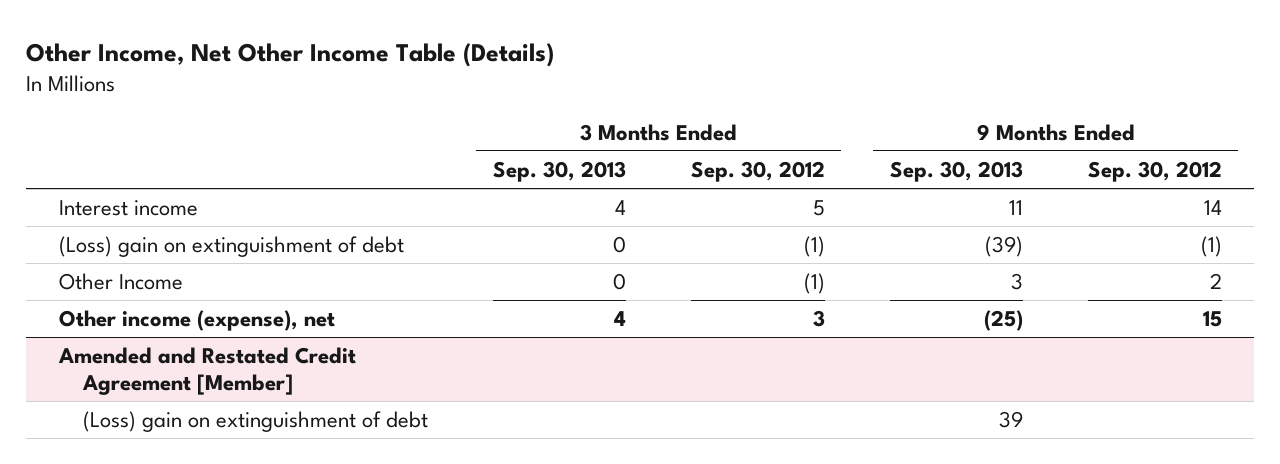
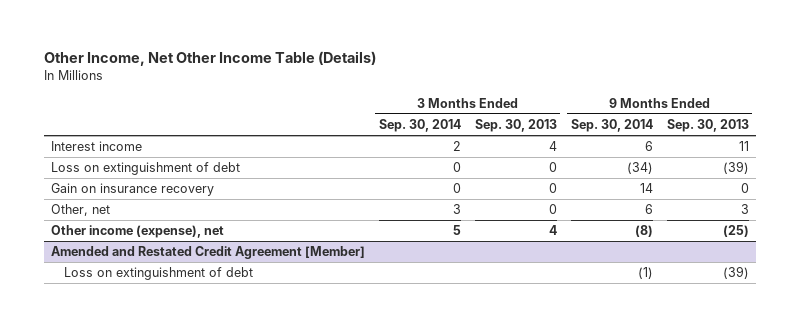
- | 3 Months Ended Sep. 30, 2013 | 3 Months Ended Sep. 30, 2012 | 9 Months Ended Sep. 30, 2013 | 9 Months Ended Sep. 30, 2012
+ | 3 Months Ended Sep. 30, 2014 | 3 Months Ended Sep. 30, 2013 | 9 Months Ended Sep. 30, 2014 | 9 Months Ended Sep. 30, 2013
- (Loss) gain on extinguishment of debt | 0 | (1) | (39) | (1)
- Other Income | 0 | (1) | 3 | 2
+ Loss on extinguishment of debt | 0 | 0 | (34) | (39)
+ Gain on insurance recovery | 0 | 0 | 14 | 0
+ Other, net | 3 | 0 | 6 | 3
@ Amended and Restated Credit Agreement [Member]
- (Loss) gain on extinguishment of debt | | | 39 |
+ Loss on extinguishment of debt | | | (1) | (39)

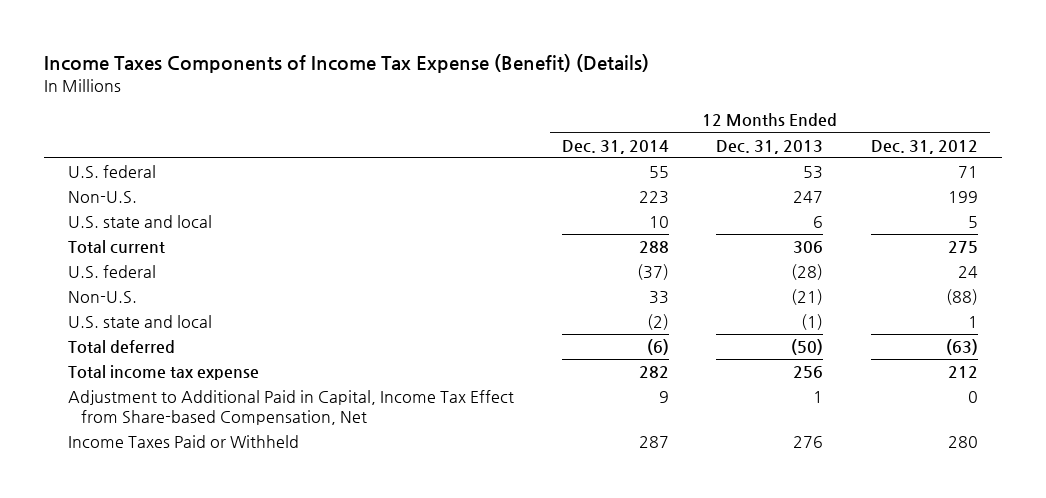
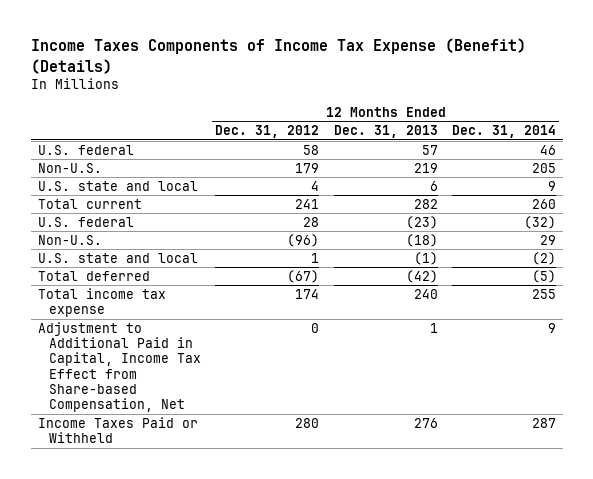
- | 12 Months Ended Dec. 31, 2014 | 12 Months Ended Dec. 31, 2013 | 12 Months Ended Dec. 31, 2012
+ | 12 Months Ended Dec. 31, 2012 | 12 Months Ended Dec. 31, 2013 | 12 Months Ended Dec. 31, 2014
- U.S. federal | 55 | 53 | 71
- Non-U.S. | 223 | 247 | 199
- U.S. state and local | 10 | 6 | 5
- Total current | 288 | 306 | 275
- U.S. federal | (37) | (28) | 24
- Non-U.S. | 33 | (21) | (88)
+ U.S. federal | 58 | 57 | 46
+ Non-U.S. | 179 | 219 | 205
+ U.S. state and local | 4 | 6 | 9
+ Total current | 241 | 282 | 260
+ U.S. federal | 28 | (23) | (32)
+ Non-U.S. | (96) | (18) | 29
- Total deferred | (6) | (50) | (63)
- Total income tax expense | 282 | 256 | 212
+ Total deferred | (67) | (42) | (5)
+ Total income tax expense | 174 | 240 | 255

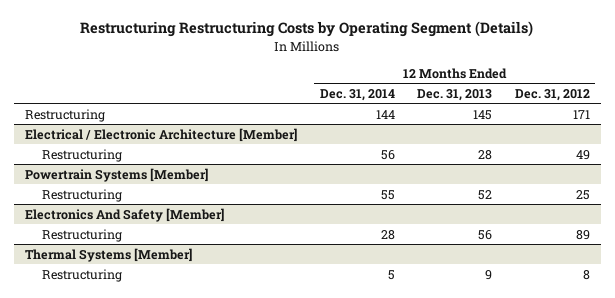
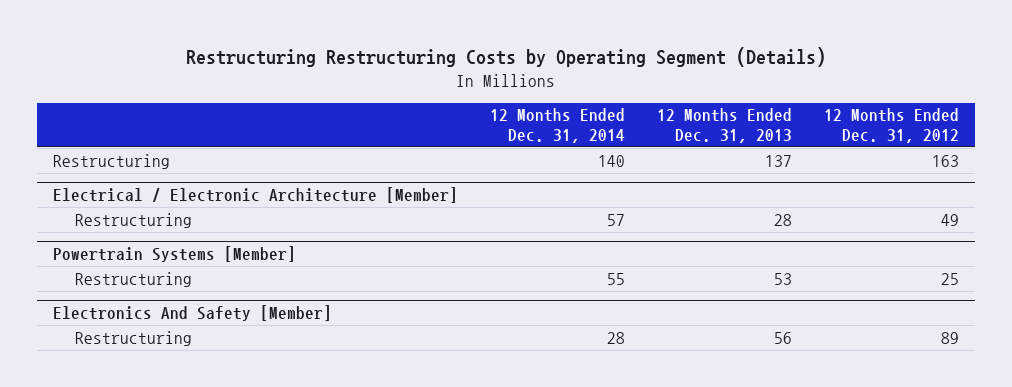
- Restructuring | 144 | 145 | 171
+ Restructuring | 140 | 137 | 163
@ Electrical / Electronic Architecture [Member]
- Restructuring | 56 | 28 | 49
+ Restructuring | 57 | 28 | 49
@ Powertrain Systems [Member]
- Restructuring | 55 | 52 | 25
+ Restructuring | 55 | 53 | 25
- Thermal Systems [Member]
- Restructuring | 5 | 9 | 8

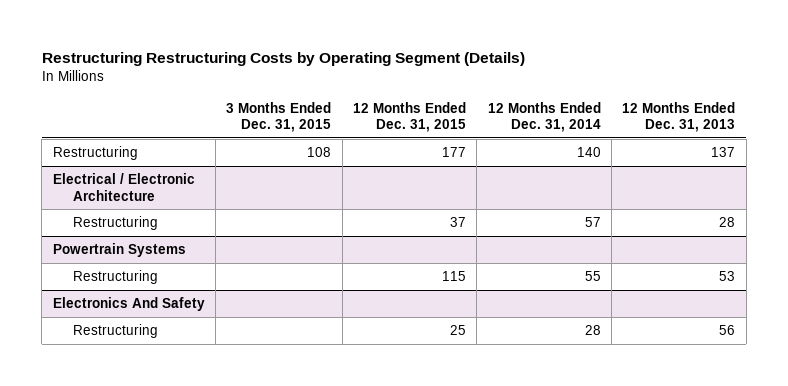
- | 12 Months Ended Dec. 31, 2014 | 12 Months Ended Dec. 31, 2013 | 12 Months Ended Dec. 31, 2012
+ | 3 Months Ended Dec. 31, 2015 | 12 Months Ended Dec. 31, 2015 | 12 Months Ended Dec. 31, 2014 | 12 Months Ended Dec. 31, 2013
- Electrical / Electronic Architecture [Member]
+ Electrical / Electronic Architecture
- Powertrain Systems [Member]
+ Powertrain Systems
- Electronics And Safety [Member]
+ Electronics And Safety

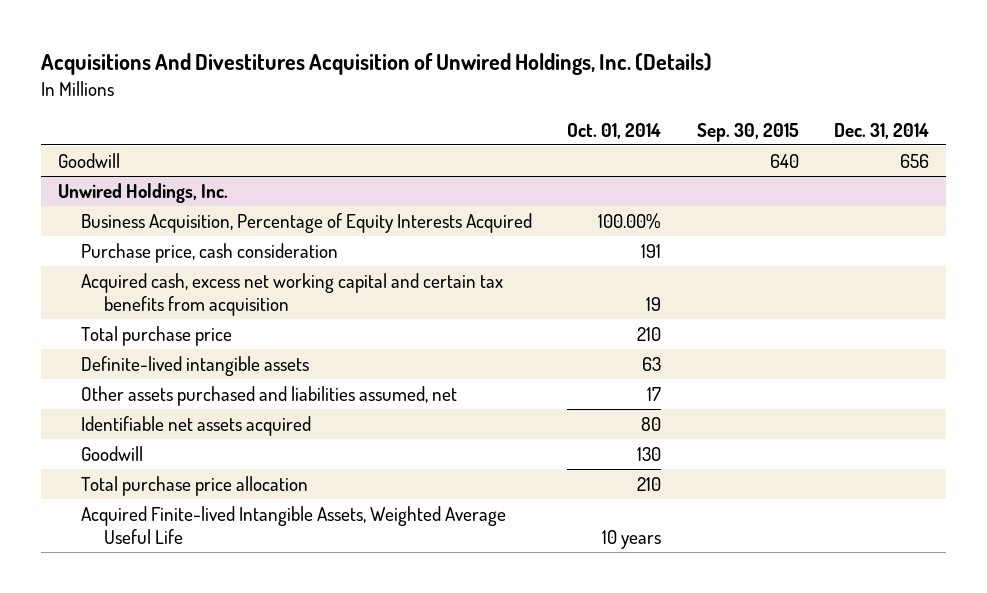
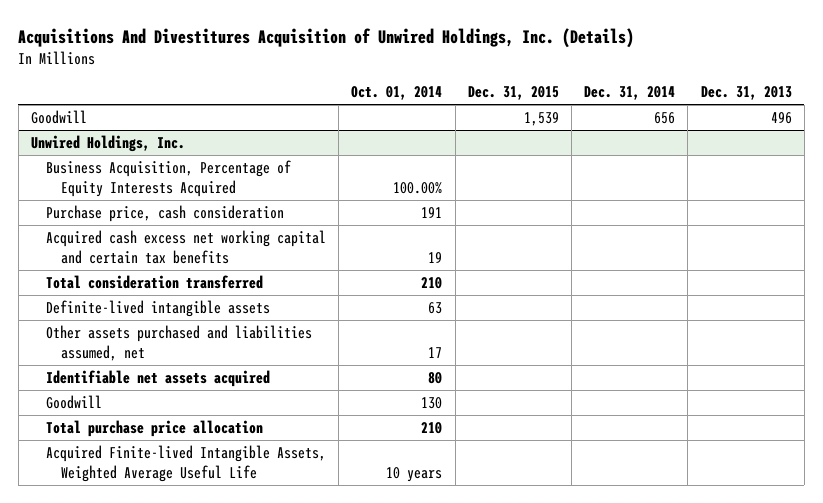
- | Oct. 01, 2014 | Sep. 30, 2015 | Dec. 31, 2014
+ | Oct. 01, 2014 | Dec. 31, 2015 | Dec. 31, 2014 | Dec. 31, 2013
@ Unwired Holdings, Inc.
- Acquired cash, excess net working capital and certain tax benefits from acquisition | 19 | |
- Total purchase price | 210 | |
+ Acquired cash excess net working capital and certain tax benefits | 19 | | |
+ Total consideration transferred | 210 | | |

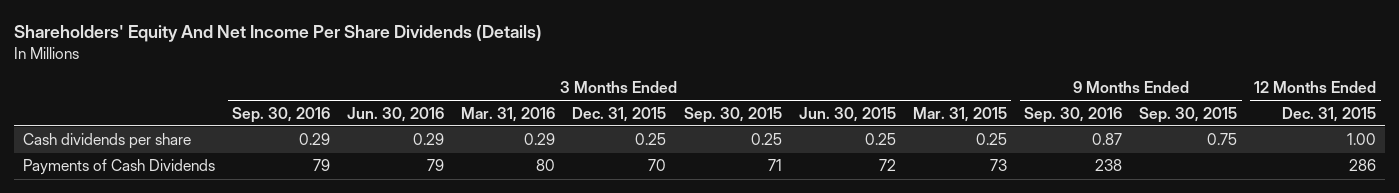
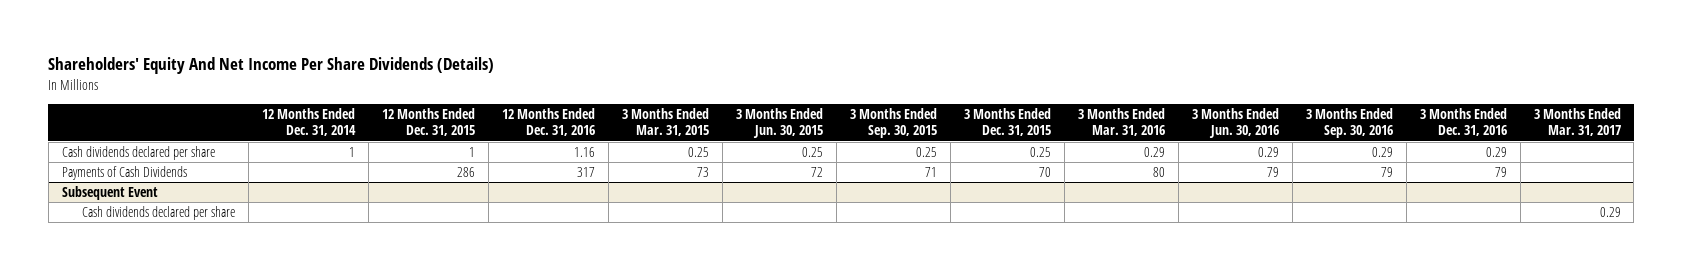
- | 3 Months Ended Sep. 30, 2016 | 3 Months Ended Jun. 30, 2016 | 3 Months Ended Mar. 31, 2016 | 3 Months Ended Dec. 31, 2015 | 3 Months Ended Sep. 30, 2015 | 3 Months Ended Jun. 30, 2015 | 3 Months Ended Mar. 31, 2015 | 9 Months Ended Sep. 30, 2016 | 9 Months Ended Sep. 30, 2015 | 12 Months Ended Dec. 31, 2015
+ | 12 Months Ended Dec. 31, 2014 | 12 Months Ended Dec. 31, 2015 | 12 Months Ended Dec. 31, 2016 | 3 Months Ended Mar. 31, 2015 | 3 Months Ended Jun. 30, 2015 | 3 Months Ended Sep. 30, 2015 | 3 Months Ended Dec. 31, 2015 | 3 Months Ended Mar. 31, 2016 | 3 Months Ended Jun. 30, 2016 | 3 Months Ended Sep. 30, 2016 | 3 Months Ended Dec. 31, 2016 | 3 Months Ended Mar. 31, 2017
- Cash dividends per share | 0.29 | 0.29 | 0.29 | 0.25 | 0.25 | 0.25 | 0.25 | 0.87 | 0.75 | 1.00
+ Cash dividends declared per share | 1 | 1 | 1.16 | 0.25 | 0.25 | 0.25 | 0.25 | 0.29 | 0.29 | 0.29 | 0.29 |
+ Subsequent Event
+ Cash dividends declared per share | | | | | | | | | | | | 0.29

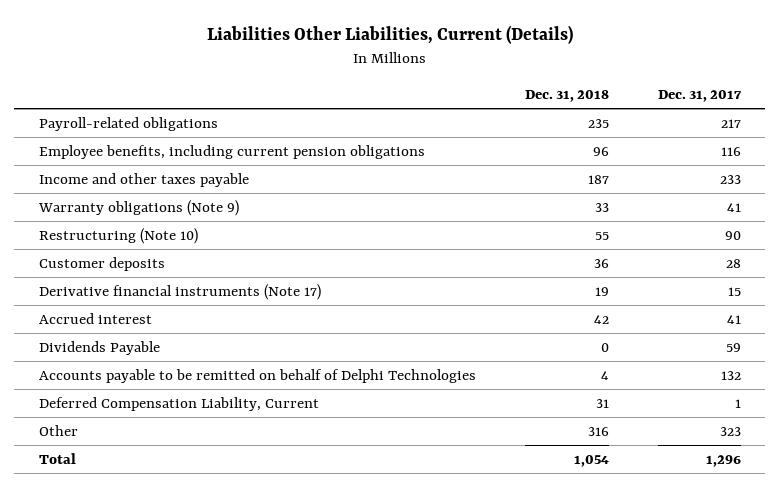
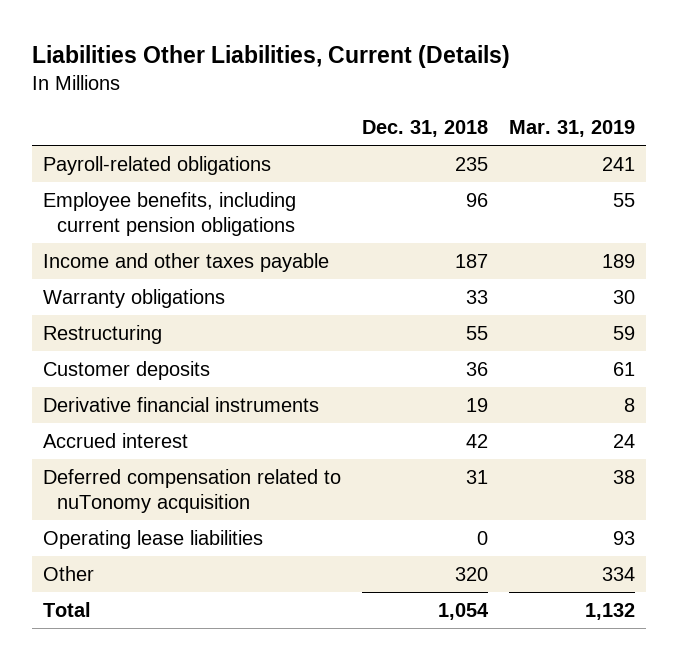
- | Dec. 31, 2018 | Dec. 31, 2017
+ | Dec. 31, 2018 | Mar. 31, 2019
- Warranty obligations (Note 9) | 33 | 41
- Restructuring (Note 10) | 55 | 90
+ Warranty obligations | 33 | 30
+ Restructuring | 55 | 59
- Derivative financial instruments (Note 17) | 19 | 15
+ Derivative financial instruments | 19 | 8
- Dividends Payable | 0 | 59
- Accounts payable to be remitted on behalf of Delphi Technologies | 4 | 132
- Deferred Compensation Liability, Current | 31 | 1
- Other | 316 | 323
+ Deferred compensation related to nuTonomy acquisition | 31 | 38
+ Operating lease liabilities | 0 | 93
+ Other | 320 | 334

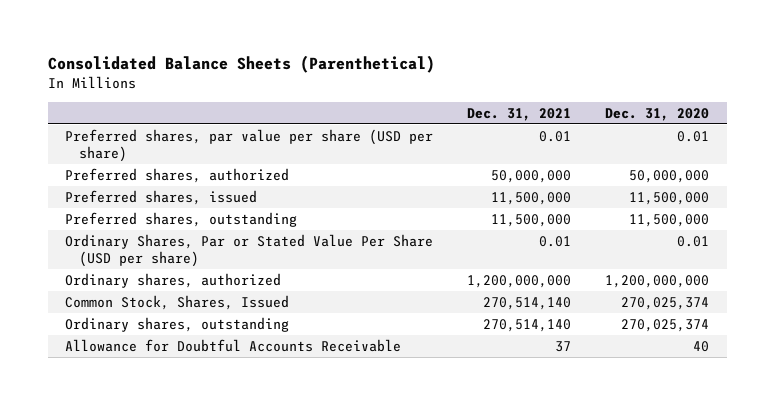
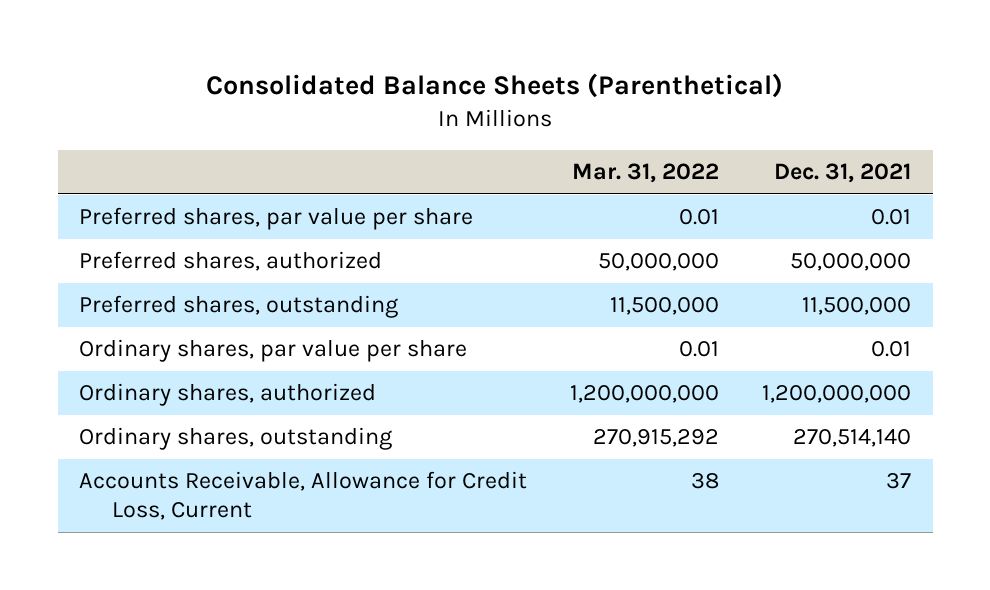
- | Dec. 31, 2021 | Dec. 31, 2020
+ | Mar. 31, 2022 | Dec. 31, 2021
- Preferred shares, par value per share (USD per share) | 0.01 | 0.01
+ Preferred shares, par value per share | 0.01 | 0.01
- Preferred shares, issued | 11,500,000 | 11,500,000
- Ordinary Shares, Par or Stated Value Per Share (USD per share) | 0.01 | 0.01
+ Ordinary shares, par value per share | 0.01 | 0.01
- Common Stock, Shares, Issued | 270,514,140 | 270,025,374
- Allowance for Doubtful Accounts Receivable | 37 | 40
+ Accounts Receivable, Allowance for Credit Loss, Current | 38 | 37

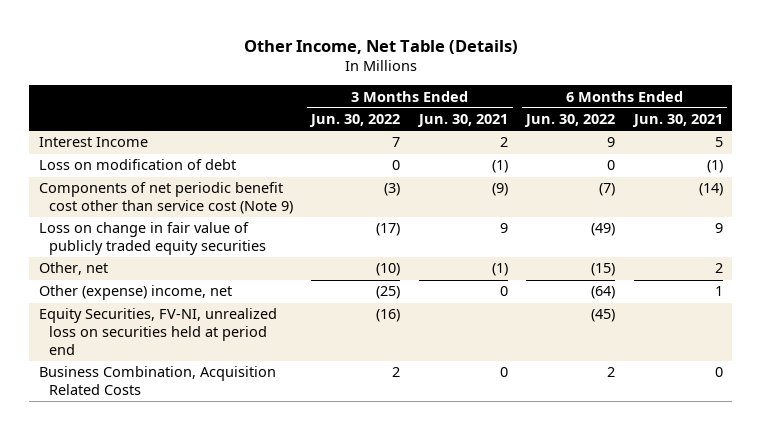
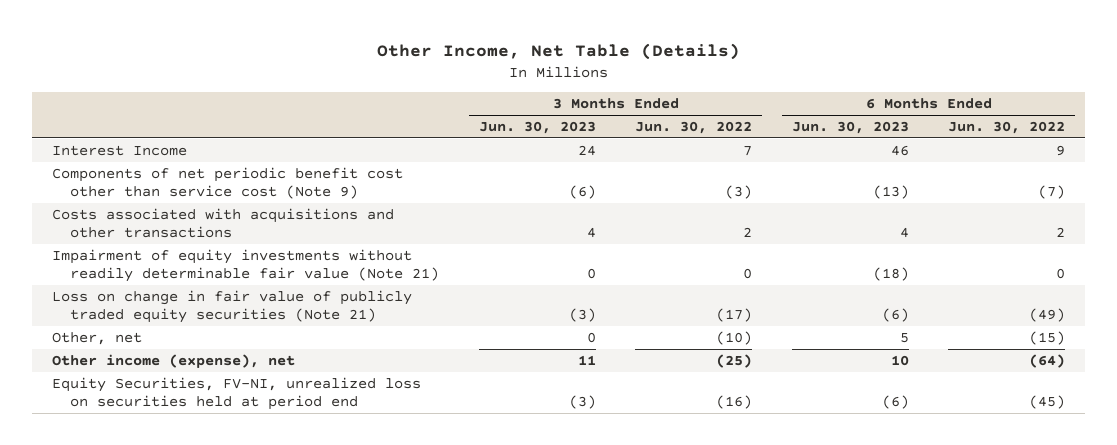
- | 3 Months Ended Jun. 30, 2022 | 3 Months Ended Jun. 30, 2021 | 6 Months Ended Jun. 30, 2022 | 6 Months Ended Jun. 30, 2021
+ | 3 Months Ended Jun. 30, 2023 | 3 Months Ended Jun. 30, 2022 | 6 Months Ended Jun. 30, 2023 | 6 Months Ended Jun. 30, 2022
- Loss on modification of debt | 0 | (1) | 0 | (1)
- Loss on change in fair value of publicly traded equity securities | (17) | 9 | (49) | 9
+ Costs associated with acquisitions and other transactions | 4 | 2 | 4 | 2
+ Impairment of equity investments without readily determinable fair value (Note 21) | 0 | 0 | (18) | 0
+ Loss on change in fair value of publicly traded equity securities (Note 21) | (3) | (17) | (6) | (49)
- Other (expense) income, net | (25) | 0 | (64) | 1
+ Other income (expense), net | 11 | (25) | 10 | (64)
- Business Combination, Acquisition Related Costs | 2 | 0 | 2 | 0

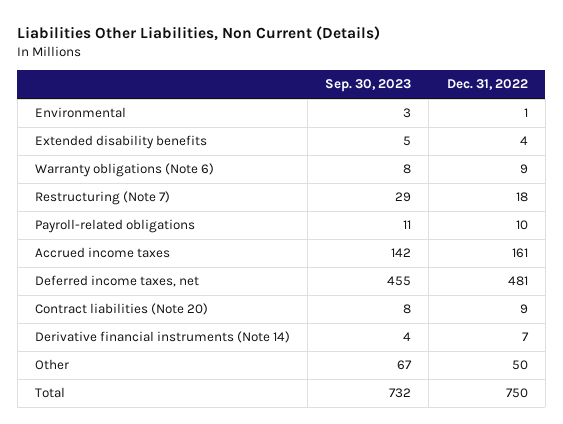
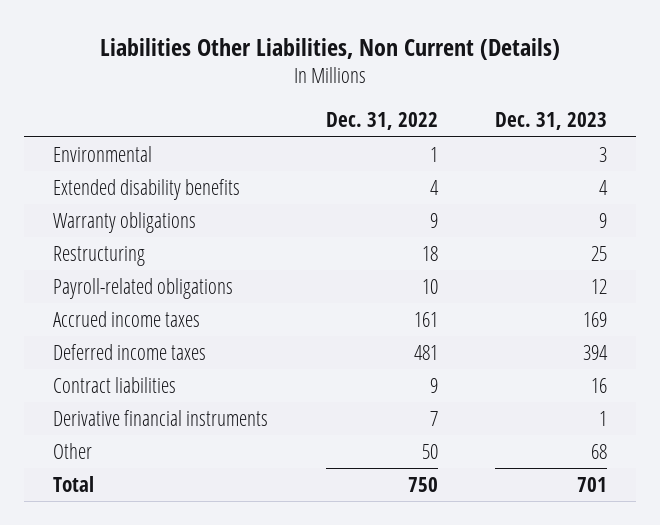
- | Sep. 30, 2023 | Dec. 31, 2022
+ | Dec. 31, 2022 | Dec. 31, 2023
- Warranty obligations (Note 6) | 8 | 9
- Restructuring (Note 7) | 29 | 18
+ Warranty obligations | 9 | 9
+ Restructuring | 18 | 25
- Deferred income taxes, net | 455 | 481
- Contract liabilities (Note 20) | 8 | 9
- Derivative financial instruments (Note 14) | 4 | 7
+ Deferred income taxes | 481 | 394
+ Contract liabilities | 9 | 16
+ Derivative financial instruments | 7 | 1

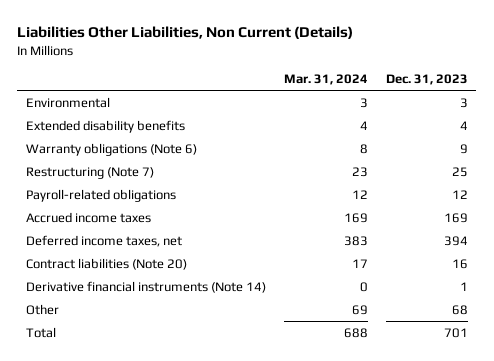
- | Dec. 31, 2022 | Dec. 31, 2023
+ | Mar. 31, 2024 | Dec. 31, 2023
- Warranty obligations | 9 | 9
- Restructuring | 18 | 25
+ Warranty obligations (Note 6) | 8 | 9
+ Restructuring (Note 7) | 23 | 25
- Deferred income taxes | 481 | 394
- Contract liabilities | 9 | 16
- Derivative financial instruments | 7 | 1
+ Deferred income taxes, net | 383 | 394
+ Contract liabilities (Note 20) | 17 | 16
+ Derivative financial instruments (Note 14) | 0 | 1

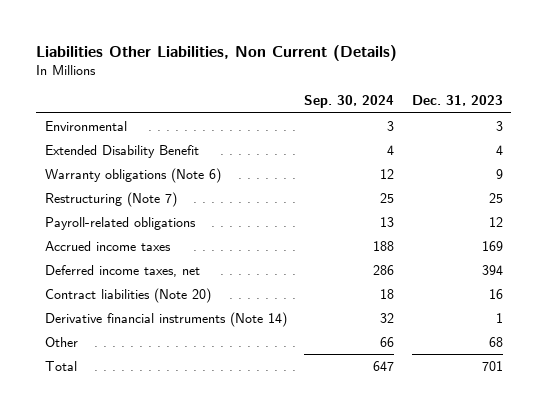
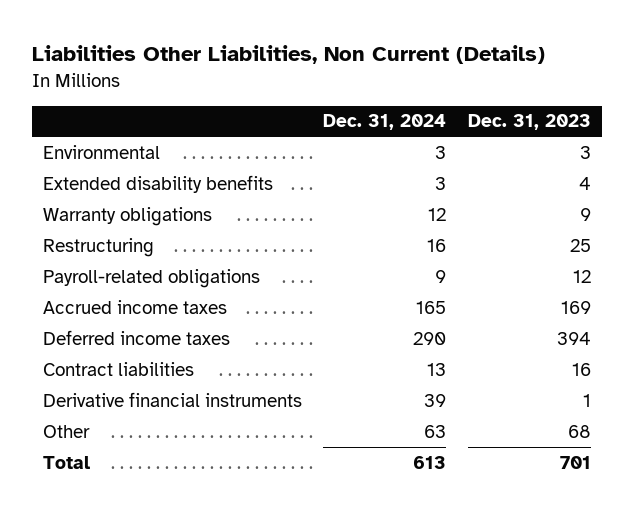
- | Sep. 30, 2024 | Dec. 31, 2023
+ | Dec. 31, 2024 | Dec. 31, 2023
- Extended Disability Benefit | 4 | 4
- Warranty obligations (Note 6) | 12 | 9
- Restructuring (Note 7) | 25 | 25
+ Extended disability benefits | 3 | 4
+ Warranty obligations | 12 | 9
+ Restructuring | 16 | 25
- Deferred income taxes, net | 286 | 394
- Contract liabilities (Note 20) | 18 | 16
- Derivative financial instruments (Note 14) | 32 | 1
+ Deferred income taxes | 290 | 394
+ Contract liabilities | 13 | 16
+ Derivative financial instruments | 39 | 1

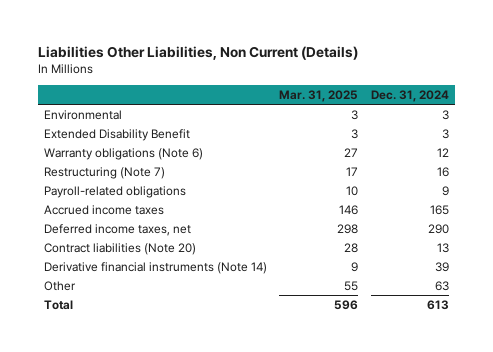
- | Dec. 31, 2024 | Dec. 31, 2023
+ | Mar. 31, 2025 | Dec. 31, 2024
- Extended disability benefits | 3 | 4
- Warranty obligations | 12 | 9
- Restructuring | 16 | 25
+ Extended Disability Benefit | 3 | 3
+ Warranty obligations (Note 6) | 27 | 12
+ Restructuring (Note 7) | 17 | 16
- Deferred income taxes | 290 | 394
- Contract liabilities | 13 | 16
- Derivative financial instruments | 39 | 1
+ Deferred income taxes, net | 298 | 290
+ Contract liabilities (Note 20) | 28 | 13
+ Derivative financial instruments (Note 14) | 9 | 39

